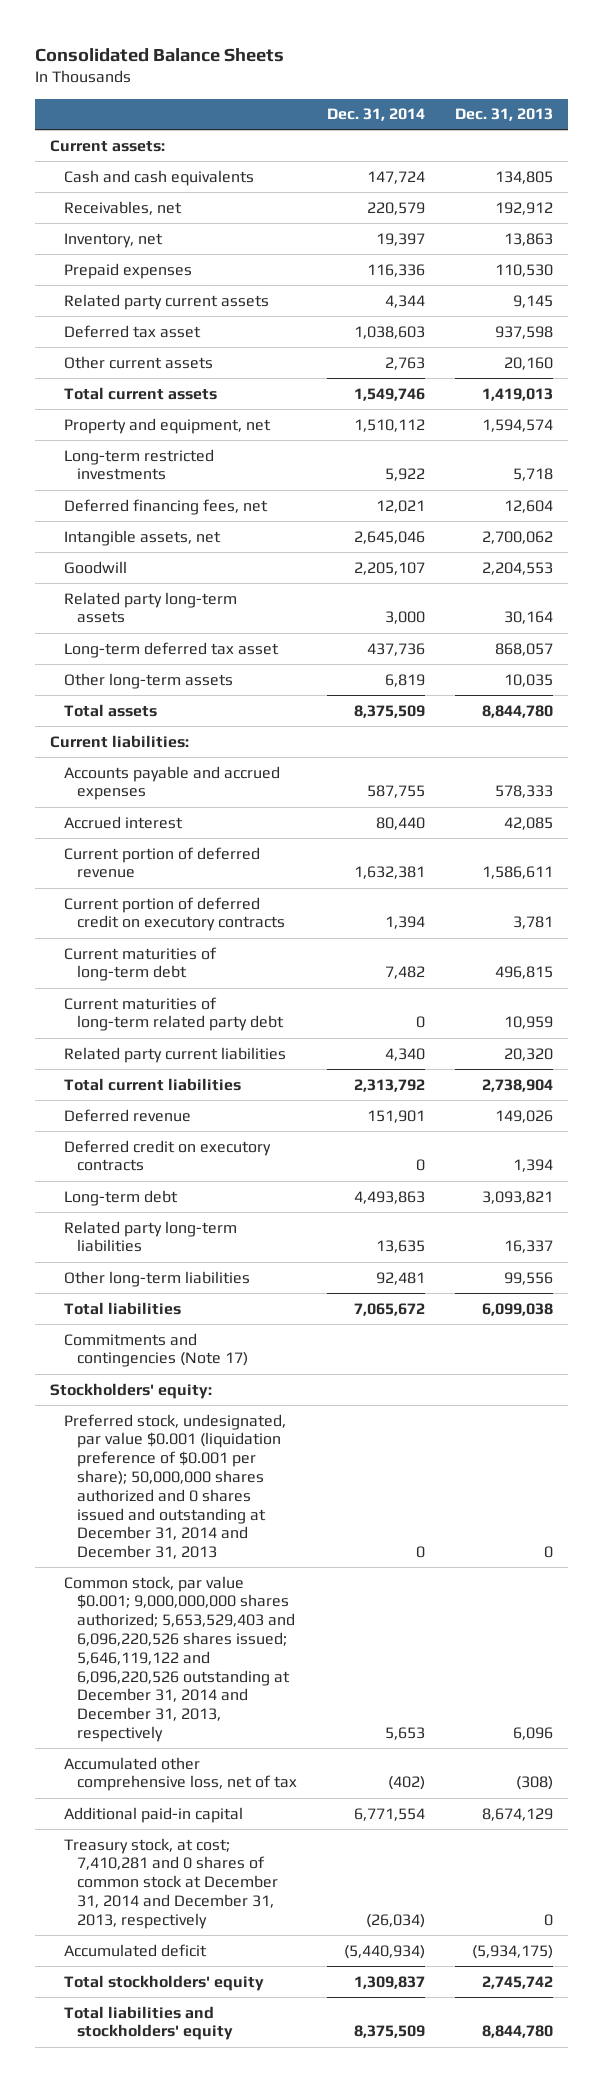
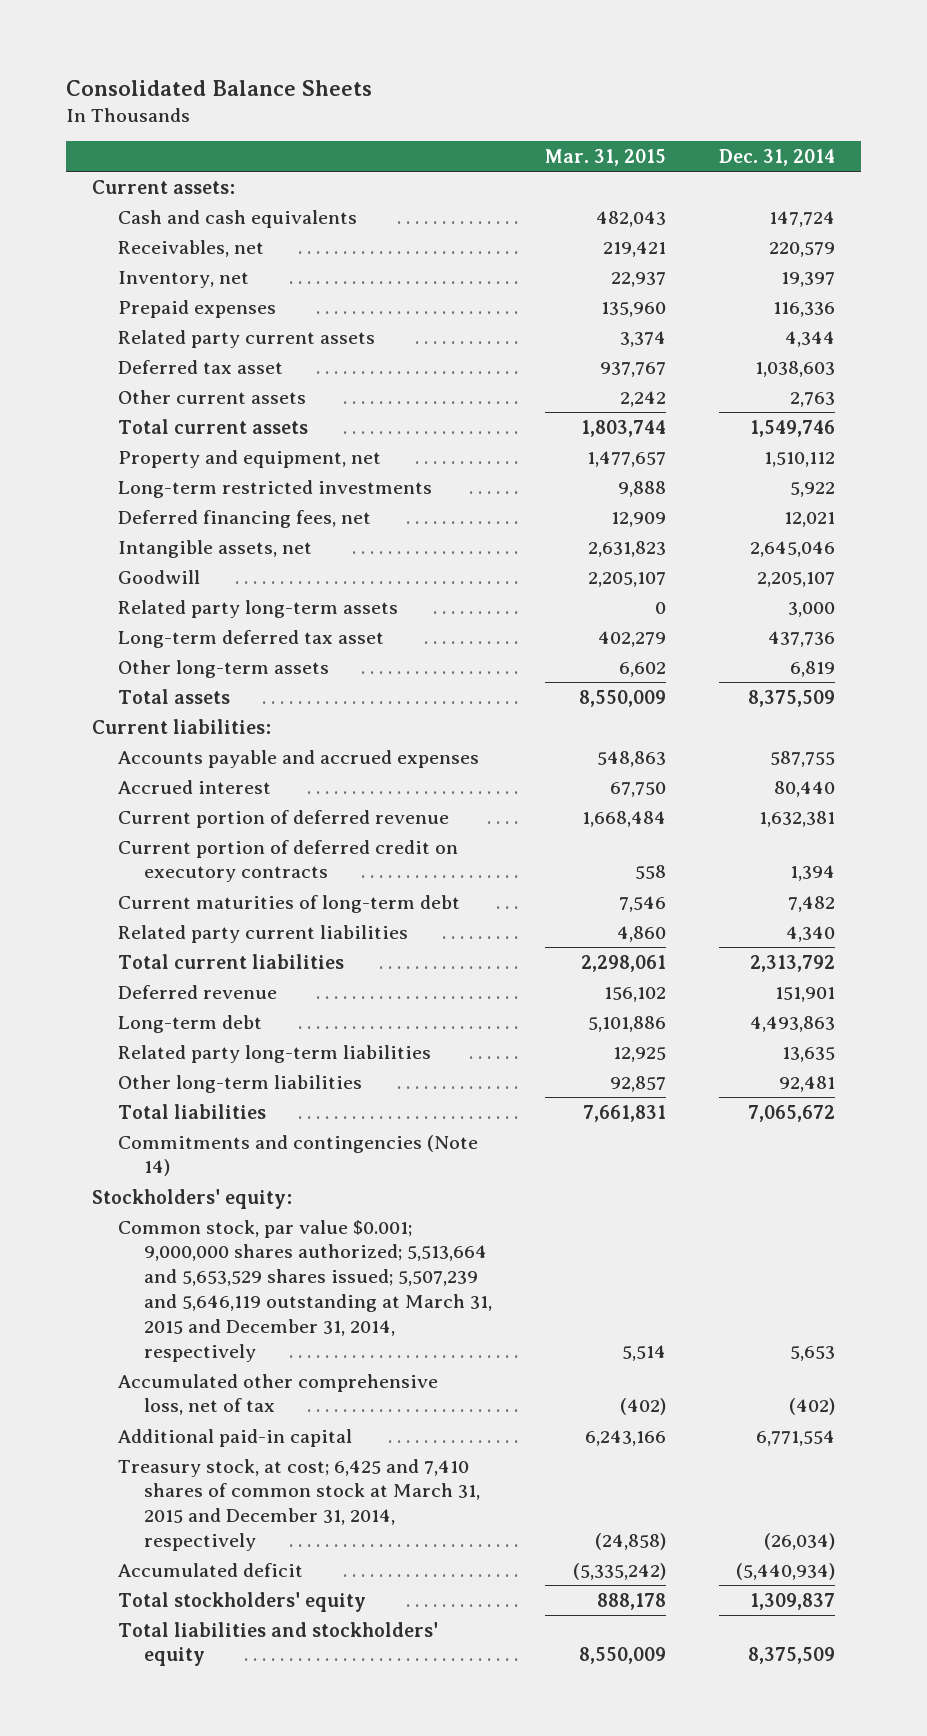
- | Dec. 31, 2014 | Dec. 31, 2013
+ | Mar. 31, 2015 | Dec. 31, 2014
- Current maturities of long-term related party debt | 0 | 10,959
- Deferred credit on executory contracts | 0 | 1,394
- Commitments and contingencies (Note 17)
+ Commitments and contingencies (Note 14)
- Preferred stock, undesignated, par value $0.001 (liquidation preference of $0.001 per share); 50,000,000 shares authorized and 0 shares issued and outstanding at December 31, 2014 and December 31, 2013 | 0 | 0
- Common stock, par value $0.001; 9,000,000,000 shares authorized; 5,653,529,403 and 6,096,220,526 shares issued; 5,646,119,122 and 6,096,220,526 outstanding at December 31, 2014 and December 31, 2013, respectively | 5,653 | 6,096
+ Common stock, par value $0.001; 9,000,000 shares authorized; 5,513,664 and 5,653,529 shares issued; 5,507,239 and 5,646,119 outstanding at March 31, 2015 and December 31, 2014, respectively | 5,514 | 5,653
- Treasury stock, at cost; 7,410,281 and 0 shares of common stock at December 31, 2014 and December 31, 2013, respectively | (26,034) | 0
+ Treasury stock, at cost; 6,425 and 7,410 shares of common stock at March 31, 2015 and December 31, 2014, respectively | (24,858) | (26,034)

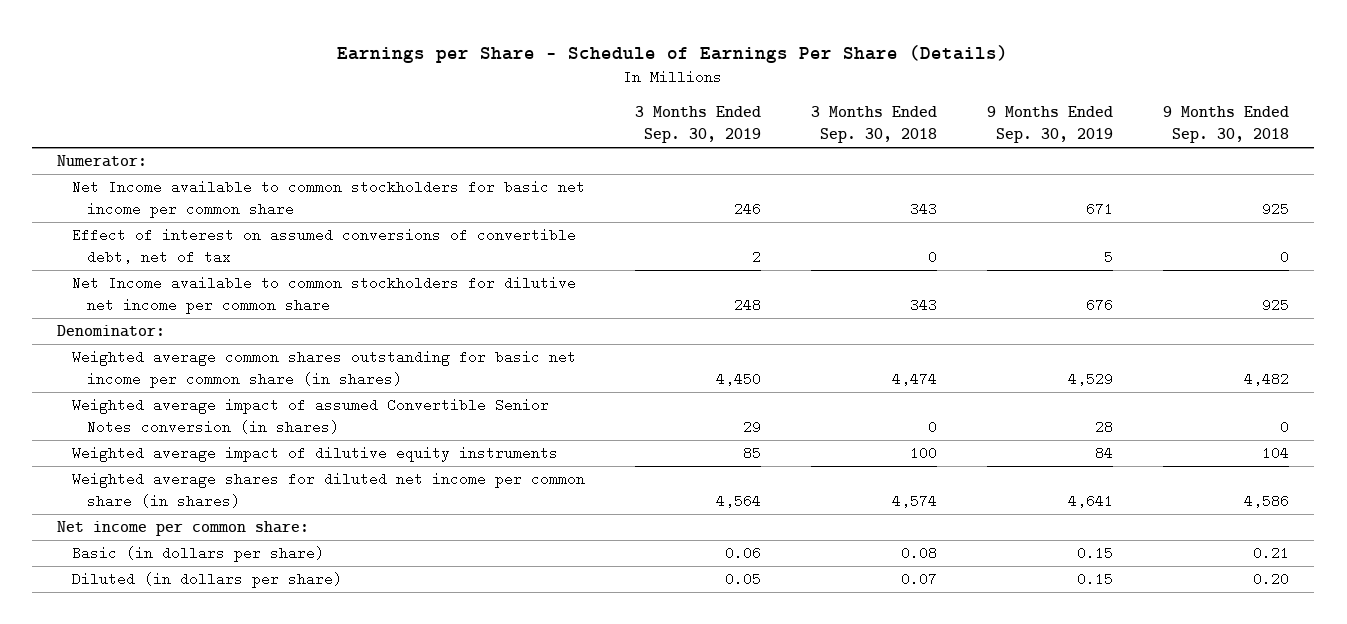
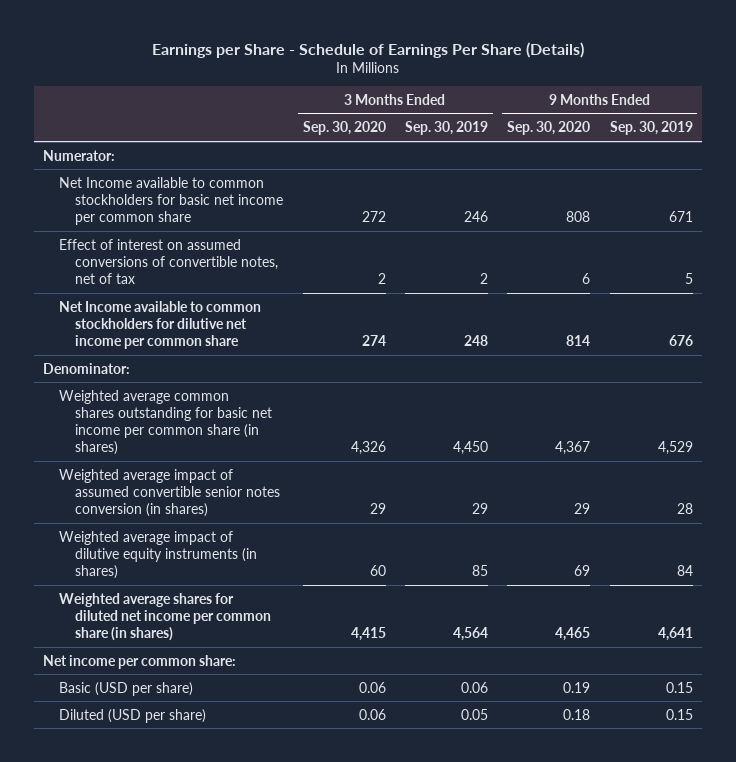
- | 3 Months Ended Sep. 30, 2019 | 3 Months Ended Sep. 30, 2018 | 9 Months Ended Sep. 30, 2019 | 9 Months Ended Sep. 30, 2018
+ | 3 Months Ended Sep. 30, 2020 | 3 Months Ended Sep. 30, 2019 | 9 Months Ended Sep. 30, 2020 | 9 Months Ended Sep. 30, 2019
- Effect of interest on assumed conversions of convertible debt, net of tax | 2 | 0 | 5 | 0
+ Effect of interest on assumed conversions of convertible notes, net of tax | 2 | 2 | 6 | 5
- Weighted average impact of assumed Convertible Senior Notes conversion (in shares) | 29 | 0 | 28 | 0
- Weighted average impact of dilutive equity instruments | 85 | 100 | 84 | 104
+ Weighted average impact of assumed convertible senior notes conversion (in shares) | 29 | 29 | 29 | 28
+ Weighted average impact of dilutive equity instruments (in shares) | 60 | 85 | 69 | 84
- Basic (in dollars per share) | 0.06 | 0.08 | 0.15 | 0.21
- Diluted (in dollars per share) | 0.05 | 0.07 | 0.15 | 0.20
+ Basic (USD per share) | 0.06 | 0.06 | 0.19 | 0.15
+ Diluted (USD per share) | 0.06 | 0.05 | 0.18 | 0.15

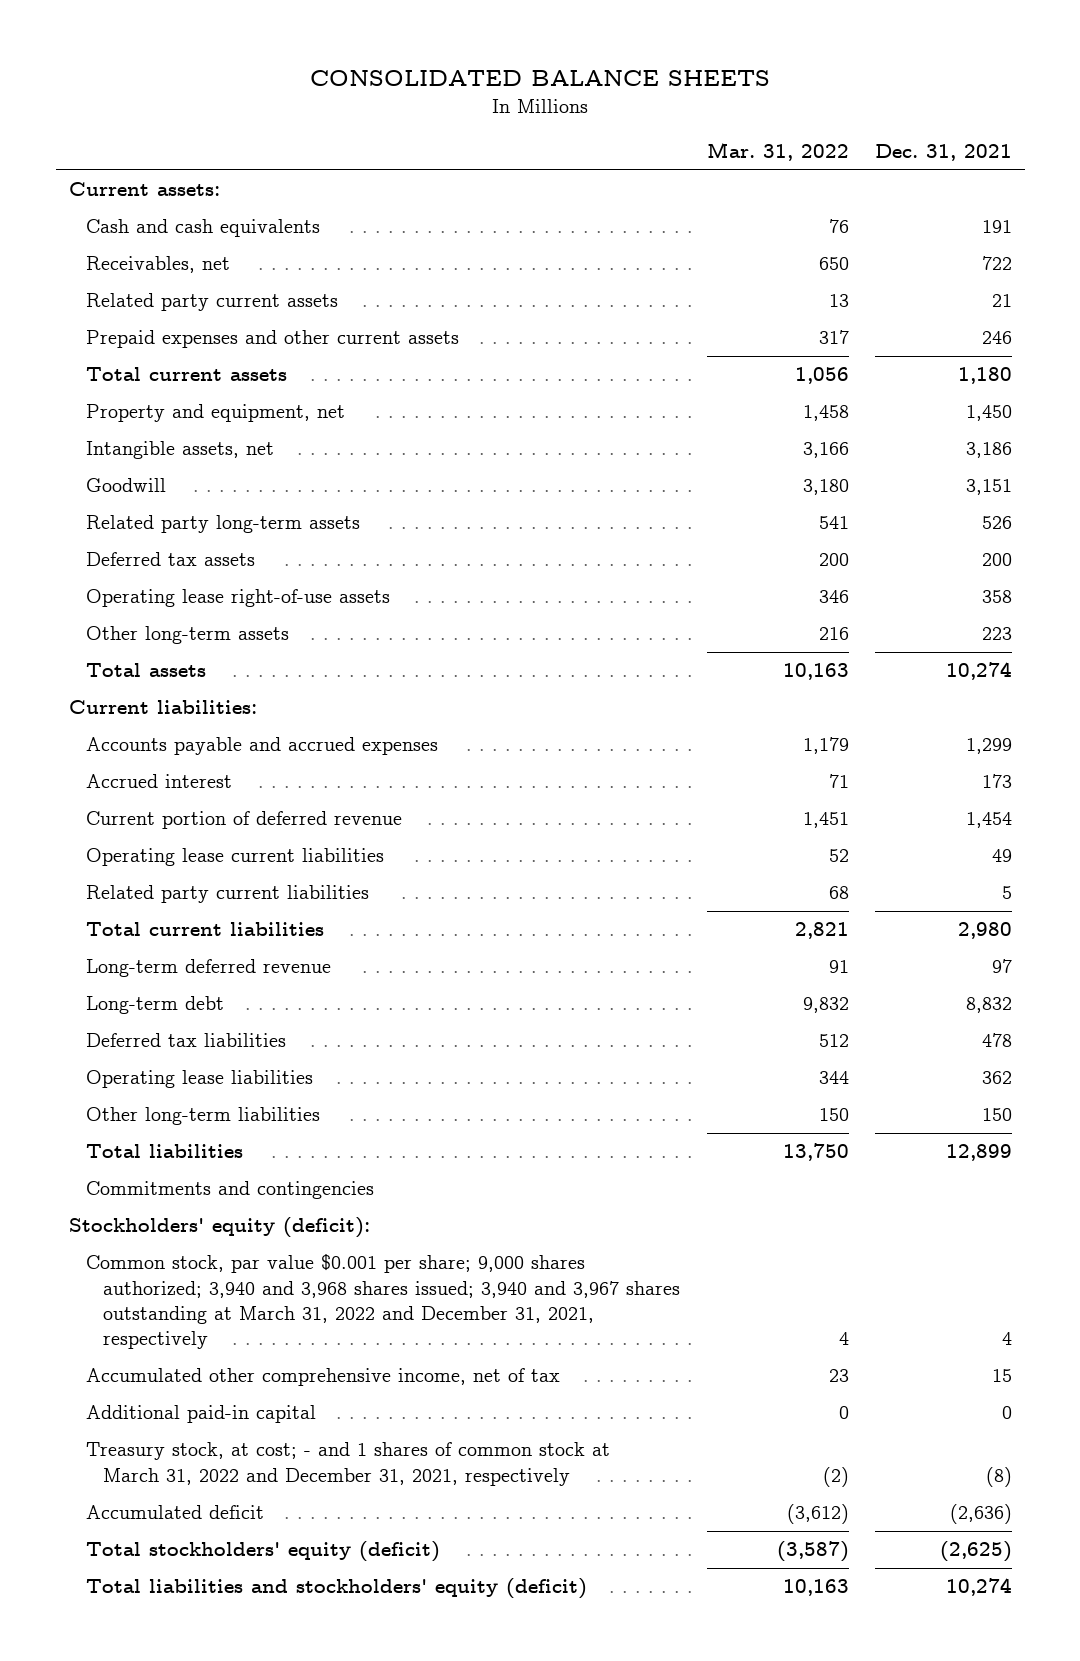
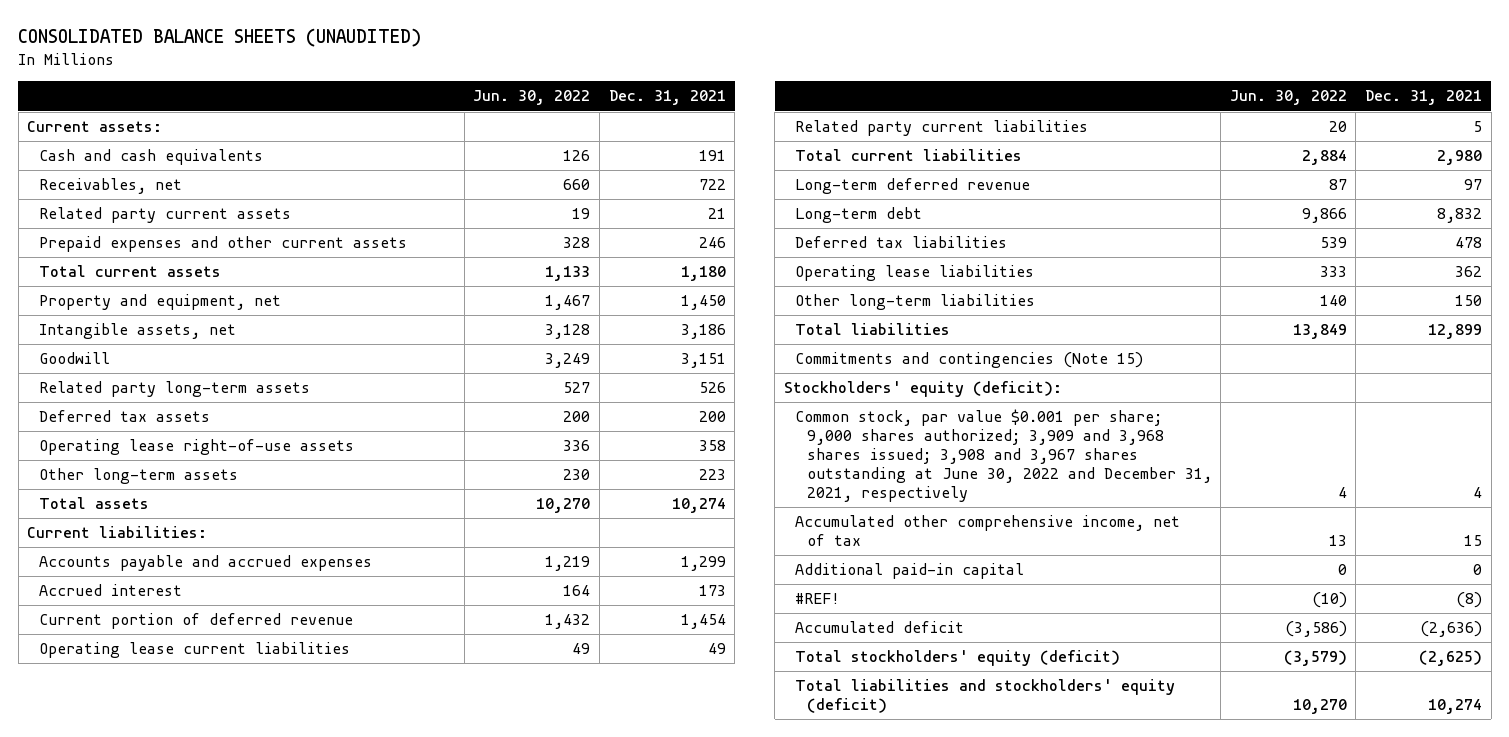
- CONSOLIDATED BALANCE SHEETS
+ CONSOLIDATED BALANCE SHEETS (UNAUDITED)
- | Mar. 31, 2022 | Dec. 31, 2021
+ | Jun. 30, 2022 | Dec. 31, 2021
- Commitments and contingencies
+ Commitments and contingencies (Note 15)
- Common stock, par value $0.001 per share; 9,000 shares authorized; 3,940 and 3,968 shares issued; 3,940 and 3,967 shares outstanding at March 31, 2022 and December 31, 2021, respectively | 4 | 4
+ Common stock, par value $0.001 per share; 9,000 shares authorized; 3,909 and 3,968 shares issued; 3,908 and 3,967 shares outstanding at June 30, 2022 and December 31, 2021, respectively | 4 | 4
- Treasury stock, at cost; - and 1 shares of common stock at March 31, 2022 and December 31, 2021, respectively | (2) | (8)
+ #REF! | (10) | (8)

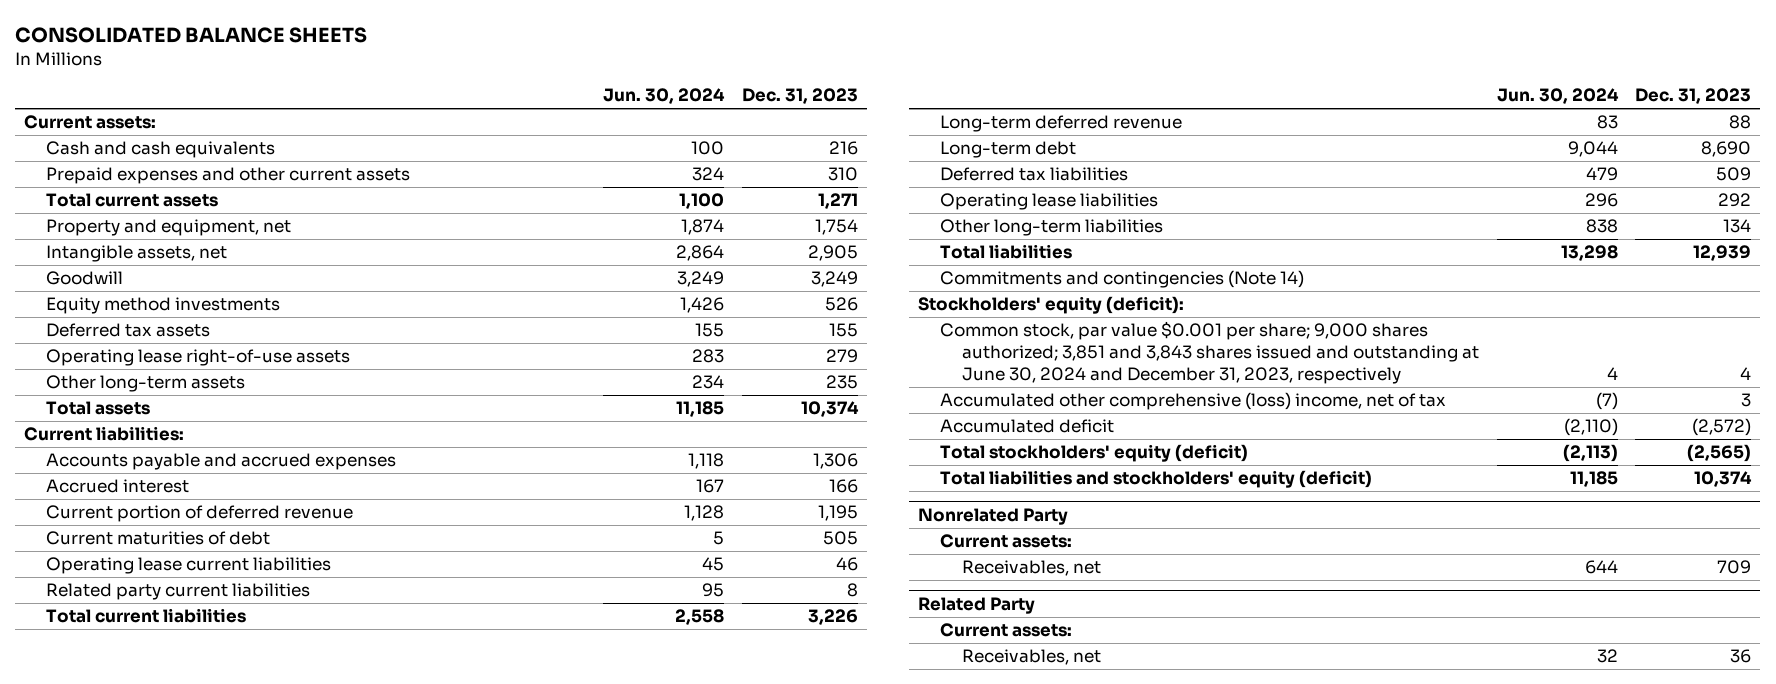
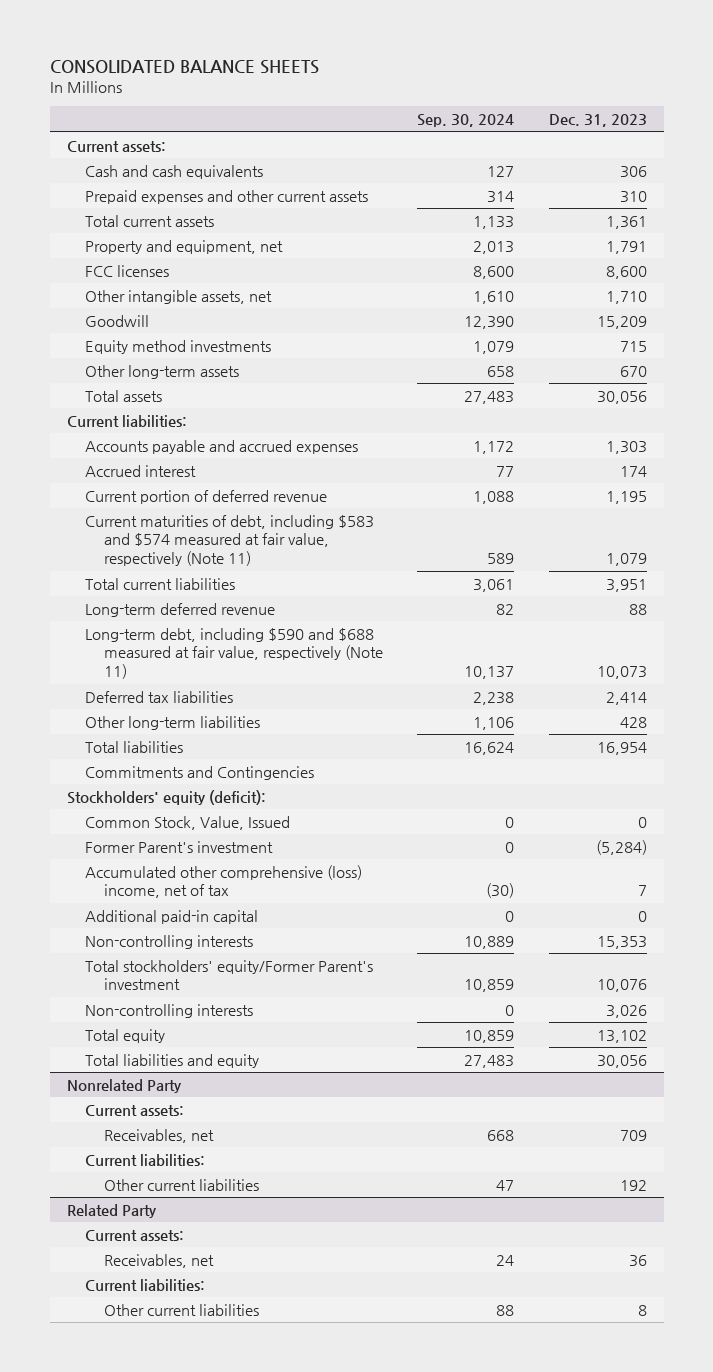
- | Jun. 30, 2024 | Dec. 31, 2023
+ | Sep. 30, 2024 | Dec. 31, 2023
- Cash and cash equivalents | 100 | 216
+ Cash and cash equivalents | 127 | 306
- Total current assets | 1,100 | 1,271
- Property and equipment, net | 1,874 | 1,754
- Intangible assets, net | 2,864 | 2,905
- Goodwill | 3,249 | 3,249
- Equity method investments | 1,426 | 526
- Deferred tax assets | 155 | 155
- Operating lease right-of-use assets | 283 | 279
- Other long-term assets | 234 | 235
- Total assets | 11,185 | 10,374
+ Total current assets | 1,133 | 1,361
+ Property and equipment, net | 2,013 | 1,791
+ FCC licenses | 8,600 | 8,600
+ Other intangible assets, net | 1,610 | 1,710
+ Goodwill | 12,390 | 15,209
+ Equity method investments | 1,079 | 715
+ Other long-term assets | 658 | 670
+ Total assets | 27,483 | 30,056
- Accounts payable and accrued expenses | 1,118 | 1,306
- Accrued interest | 167 | 166
+ Accounts payable and accrued expenses | 1,172 | 1,303
+ Accrued interest | 77 | 174
- Current maturities of debt | 5 | 505
- Operating lease current liabilities | 45 | 46
- Related party current liabilities | 95 | 8
- Total current liabilities | 2,558 | 3,226
+ Current maturities of debt, including $583 and $574 measured at fair value, respectively (Note 11) | 589 | 1,079
+ Total current liabilities | 3,061 | 3,951
- Long-term debt | 9,044 | 8,690
- Deferred tax liabilities | 479 | 509
- Operating lease liabilities | 296 | 292
- Other long-term liabilities | 838 | 134
- Total liabilities | 13,298 | 12,939
- Commitments and contingencies (Note 14)
+ Long-term debt, including $590 and $688 measured at fair value, respectively (Note 11) | 10,137 | 10,073
+ Deferred tax liabilities | 2,238 | 2,414
+ Other long-term liabilities | 1,106 | 428
+ Total liabilities | 16,624 | 16,954
+ Commitments and Contingencies
- Common stock, par value $0.001 per share; 9,000 shares authorized; 3,851 and 3,843 shares issued and outstanding at June 30, 2024 and December 31, 2023, respectively | 4 | 4
- Accumulated other comprehensive (loss) income, net of tax | (7) | 3
- Accumulated deficit | (2,110) | (2,572)
- Total stockholders' equity (deficit) | (2,113) | (2,565)
- Total liabilities and stockholders' equity (deficit) | 11,185 | 10,374
+ Common Stock, Value, Issued | 0 | 0
+ Former Parent's investment | 0 | (5,284)
+ Accumulated other comprehensive (loss) income, net of tax | (30) | 7
+ Additional paid-in capital | 0 | 0
+ Non-controlling interests | 10,889 | 15,353
+ Total stockholders' equity/Former Parent's investment | 10,859 | 10,076
+ Non-controlling interests | 0 | 3,026
+ Total equity | 10,859 | 13,102
+ Total liabilities and equity | 27,483 | 30,056
@ Nonrelated Party
+ Current liabilities:
+ Other current liabilities | 47 | 192
@ Related Party
+ Current liabilities:
+ Other current liabilities | 88 | 8

